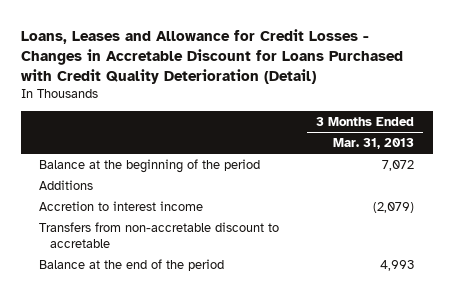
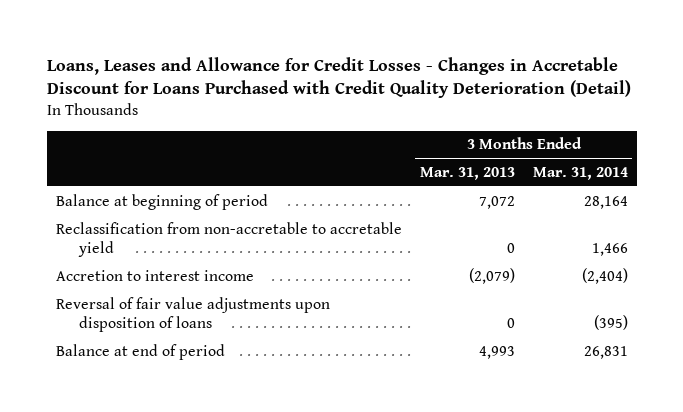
- | 3 Months Ended Mar. 31, 2013
+ | 3 Months Ended Mar. 31, 2013 | 3 Months Ended Mar. 31, 2014
- Balance at the beginning of the period | 7,072
- Additions
+ Balance at beginning of period | 7,072 | 28,164
+ Reclassification from non-accretable to accretable yield | 0 | 1,466
- Transfers from non-accretable discount to accretable
- Balance at the end of the period | 4,993
+ Reversal of fair value adjustments upon disposition of loans | 0 | (395)
+ Balance at end of period | 4,993 | 26,831

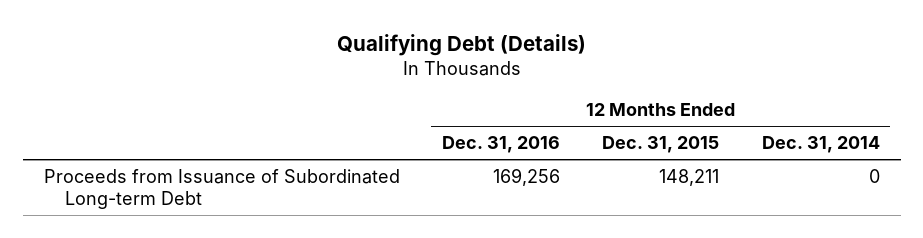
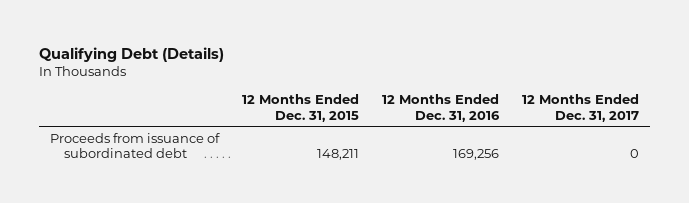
- | 12 Months Ended Dec. 31, 2016 | 12 Months Ended Dec. 31, 2015 | 12 Months Ended Dec. 31, 2014
+ | 12 Months Ended Dec. 31, 2015 | 12 Months Ended Dec. 31, 2016 | 12 Months Ended Dec. 31, 2017
- Proceeds from Issuance of Subordinated Long-term Debt | 169,256 | 148,211 | 0
+ Proceeds from issuance of subordinated debt | 148,211 | 169,256 | 0

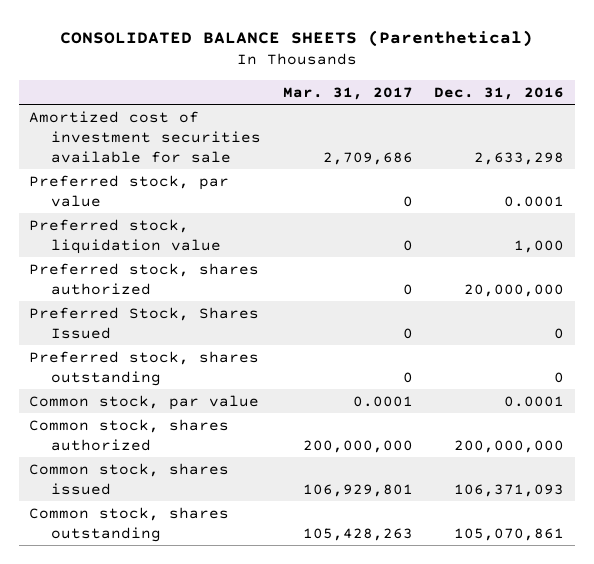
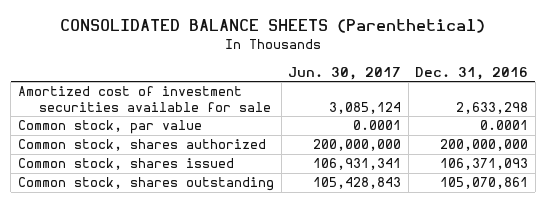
- | Mar. 31, 2017 | Dec. 31, 2016
+ | Jun. 30, 2017 | Dec. 31, 2016
- Preferred stock, par value | 0 | 0.0001
- Preferred stock, liquidation value | 0 | 1,000
- Preferred stock, shares authorized | 0 | 20,000,000
- Preferred Stock, Shares Issued | 0 | 0
- Preferred stock, shares outstanding | 0 | 0

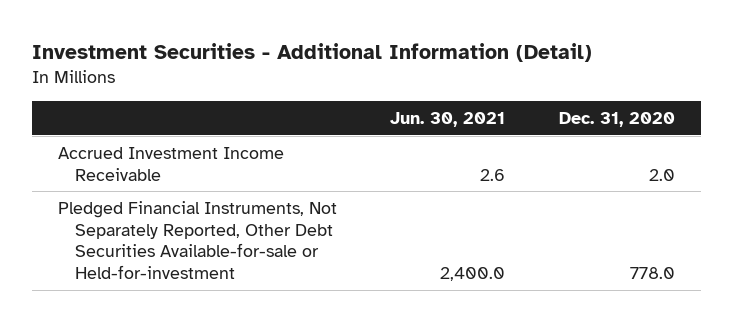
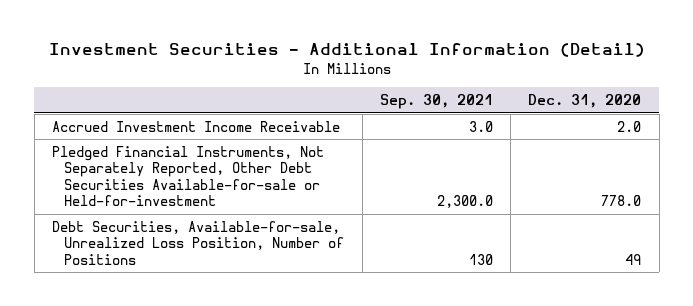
- | Jun. 30, 2021 | Dec. 31, 2020
+ | Sep. 30, 2021 | Dec. 31, 2020
+ Debt Securities, Available-for-sale, Unrealized Loss Position, Number of Positions | 130 | 49

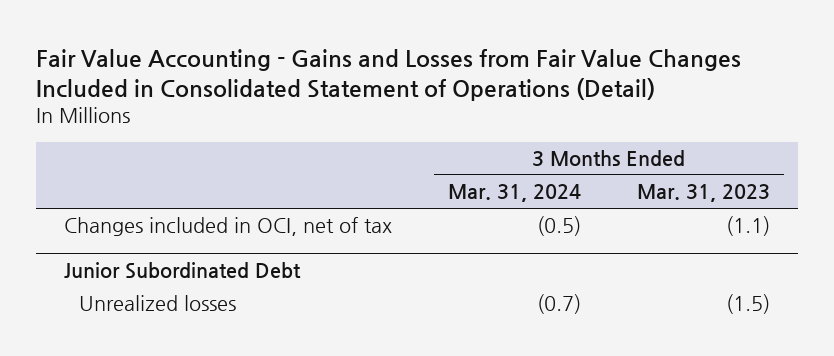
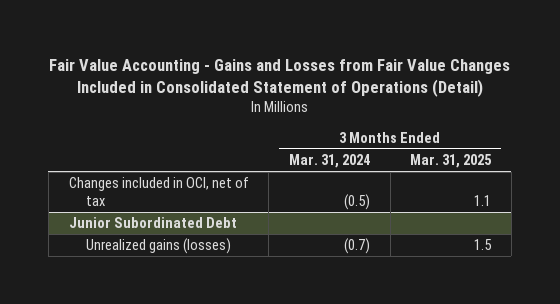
- | 3 Months Ended Mar. 31, 2024 | 3 Months Ended Mar. 31, 2023
+ | 3 Months Ended Mar. 31, 2024 | 3 Months Ended Mar. 31, 2025
@ Junior Subordinated Debt
- Unrealized losses | (0.7) | (1.5)
+ Unrealized gains (losses) | (0.7) | 1.5

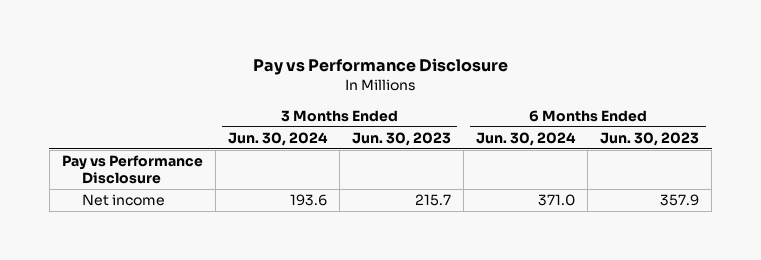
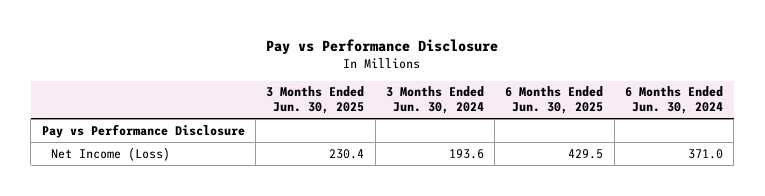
- | 3 Months Ended Jun. 30, 2024 | 3 Months Ended Jun. 30, 2023 | 6 Months Ended Jun. 30, 2024 | 6 Months Ended Jun. 30, 2023
+ | 3 Months Ended Jun. 30, 2025 | 3 Months Ended Jun. 30, 2024 | 6 Months Ended Jun. 30, 2025 | 6 Months Ended Jun. 30, 2024
- Net income | 193.6 | 215.7 | 371.0 | 357.9
+ Net Income (Loss) | 230.4 | 193.6 | 429.5 | 371.0

